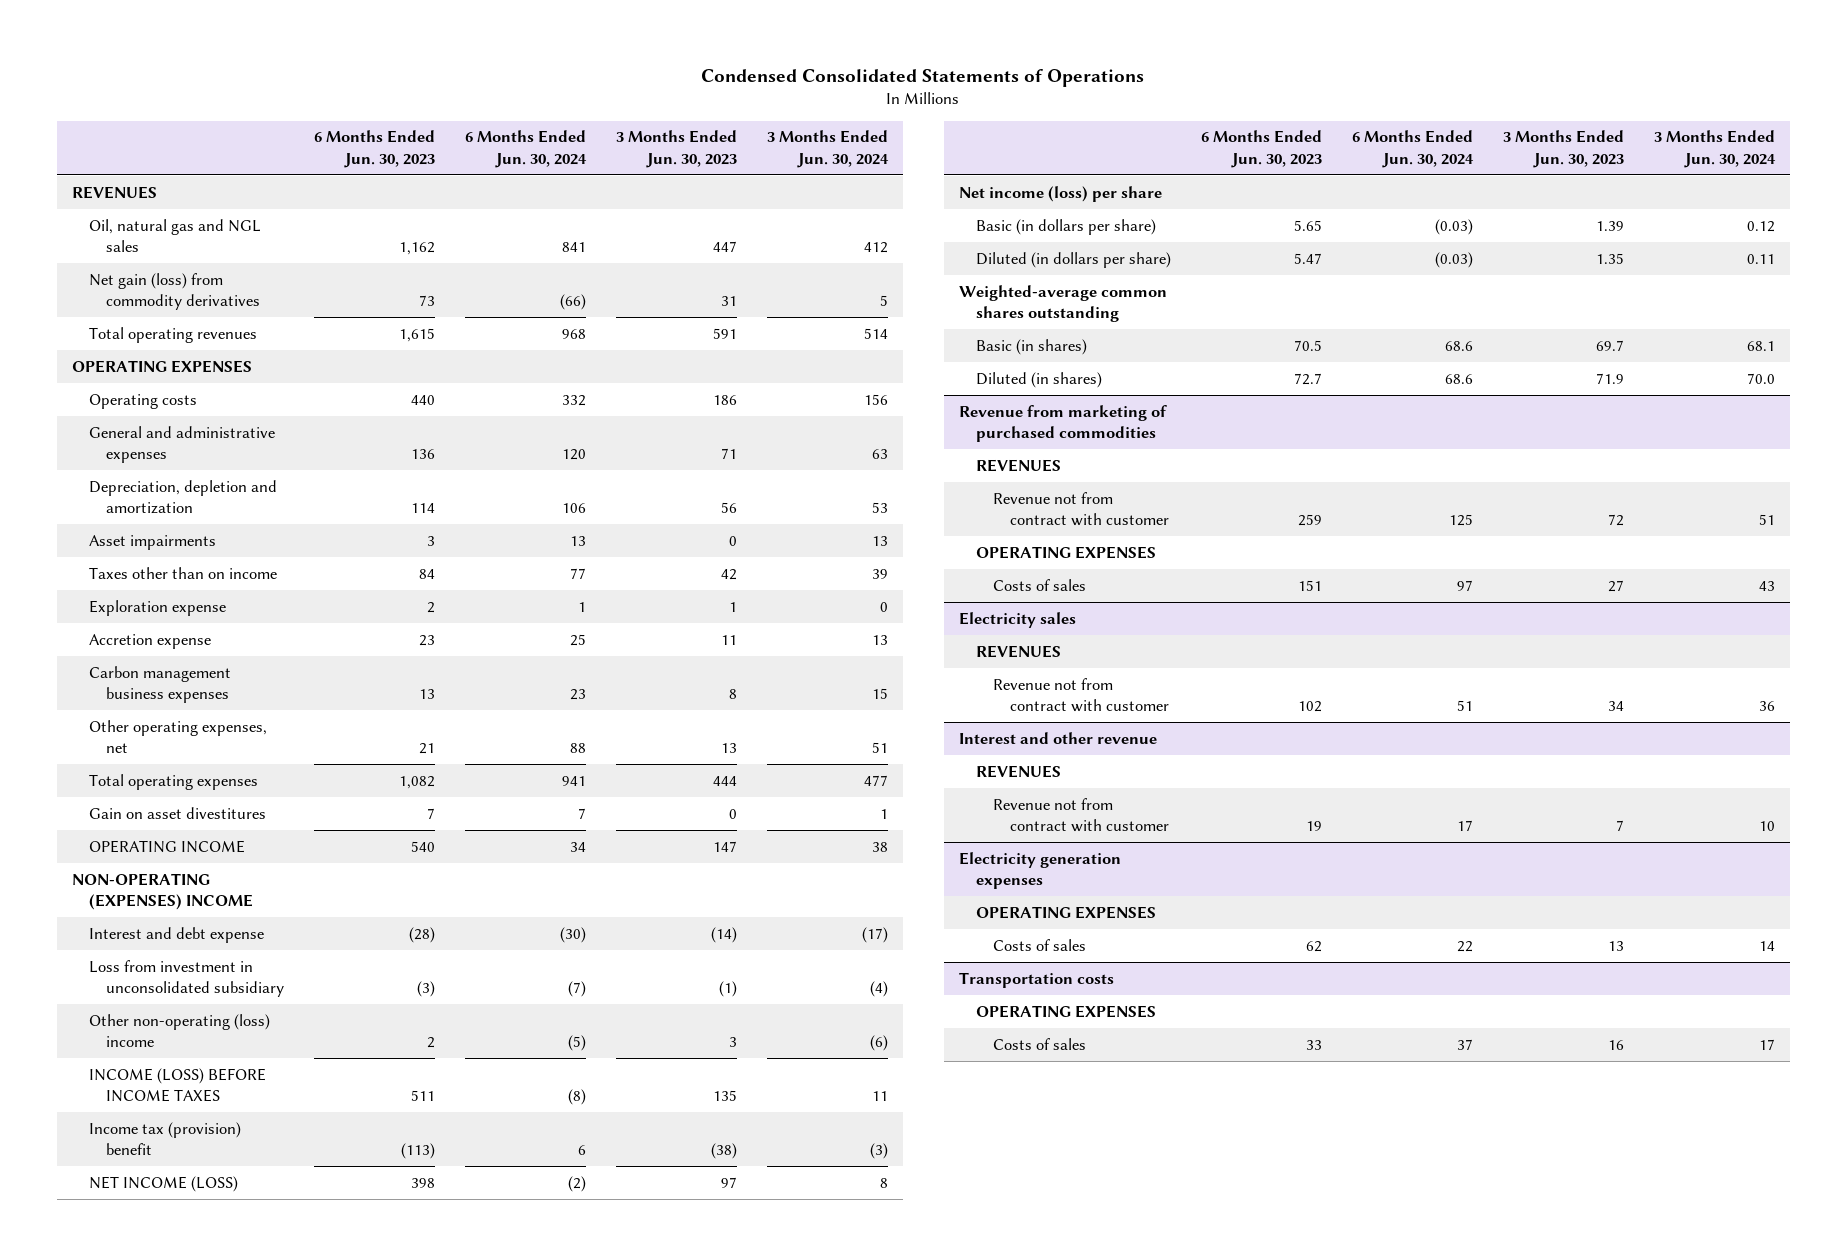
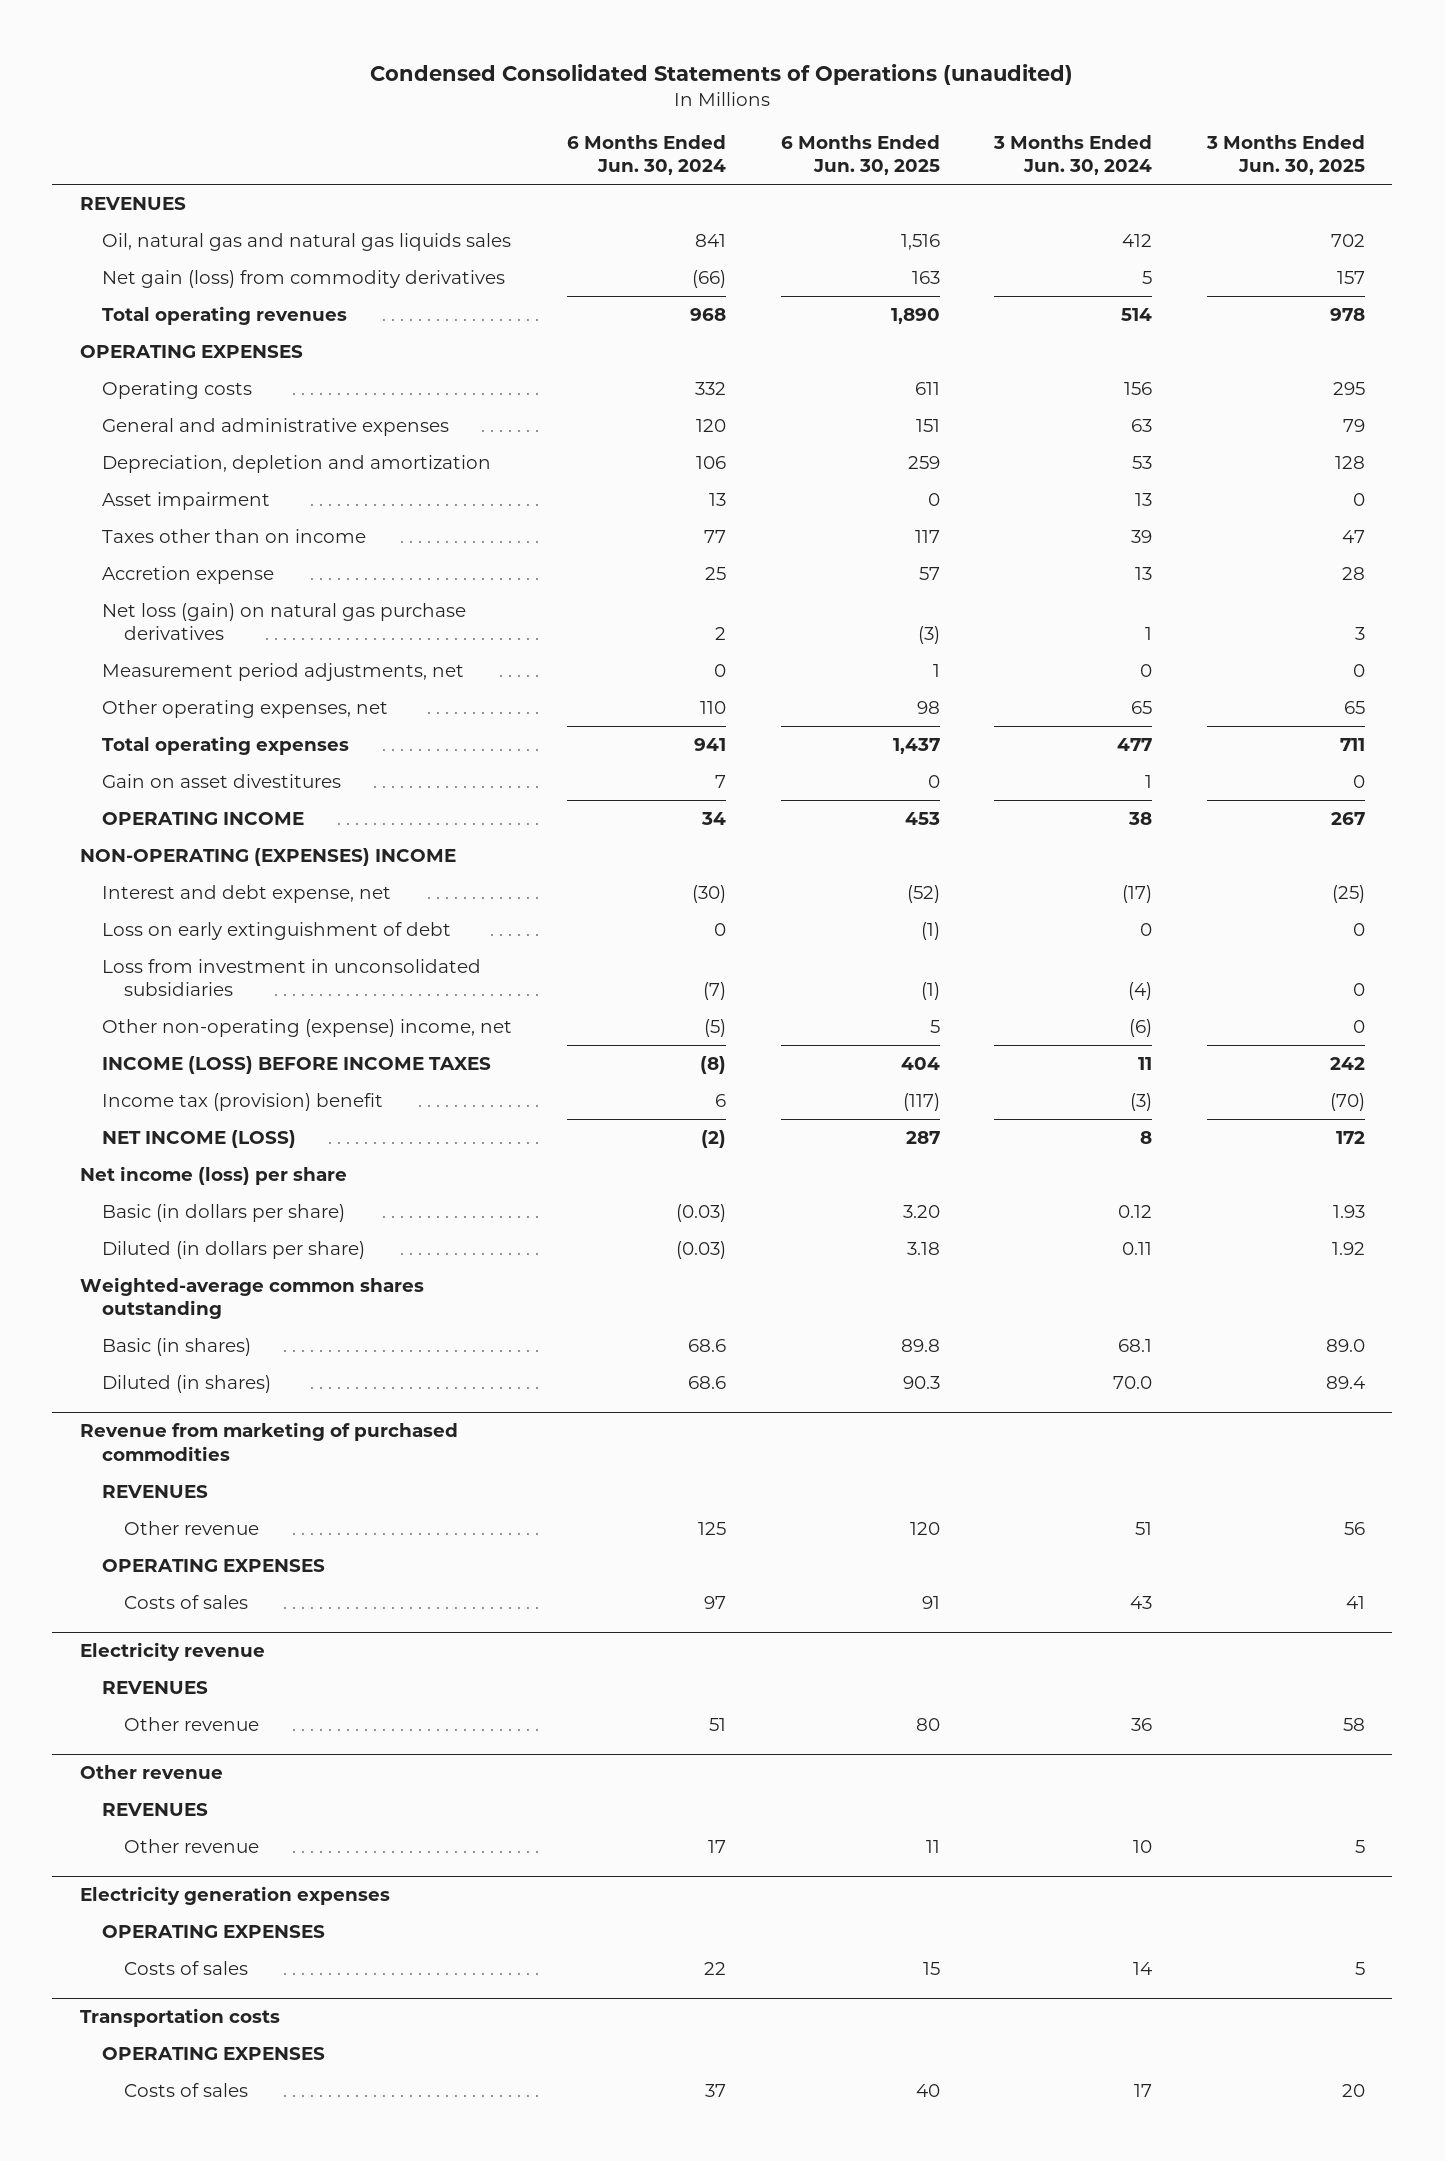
- Condensed Consolidated Statements of Operations
+ Condensed Consolidated Statements of Operations (unaudited)
- | 6 Months Ended Jun. 30, 2023 | 6 Months Ended Jun. 30, 2024 | 3 Months Ended Jun. 30, 2023 | 3 Months Ended Jun. 30, 2024
+ | 6 Months Ended Jun. 30, 2024 | 6 Months Ended Jun. 30, 2025 | 3 Months Ended Jun. 30, 2024 | 3 Months Ended Jun. 30, 2025
- Oil, natural gas and NGL sales | 1,162 | 841 | 447 | 412
+ Oil, natural gas and natural gas liquids sales | 841 | 1,516 | 412 | 702
- Asset impairments | 3 | 13 | 0 | 13
+ Asset impairment | 13 | 0 | 13 | 0
- Exploration expense | 2 | 1 | 1 | 0
- Carbon management business expenses | 13 | 23 | 8 | 15
- Other operating expenses, net | 21 | 88 | 13 | 51
+ Net loss (gain) on natural gas purchase derivatives | 2 | (3) | 1 | 3
+ Measurement period adjustments, net | 0 | 1 | 0 | 0
+ Other operating expenses, net | 110 | 98 | 65 | 65
- Interest and debt expense | (28) | (30) | (14) | (17)
- Loss from investment in unconsolidated subsidiary | (3) | (7) | (1) | (4)
- Other non-operating (loss) income | 2 | (5) | 3 | (6)
+ Interest and debt expense, net | (30) | (52) | (17) | (25)
+ Loss on early extinguishment of debt | 0 | (1) | 0 | 0
+ Loss from investment in unconsolidated subsidiaries | (7) | (1) | (4) | 0
+ Other non-operating (expense) income, net | (5) | 5 | (6) | 0
@ Revenue from marketing of purchased commodities
- Revenue not from contract with customer | 259 | 125 | 72 | 51
+ Other revenue | 125 | 120 | 51 | 56
- Electricity sales
+ Electricity revenue
- Revenue not from contract with customer | 102 | 51 | 34 | 36
- Interest and other revenue
+ Other revenue | 51 | 80 | 36 | 58
+ Other revenue
- Revenue not from contract with customer | 19 | 17 | 7 | 10
+ Other revenue | 17 | 11 | 10 | 5

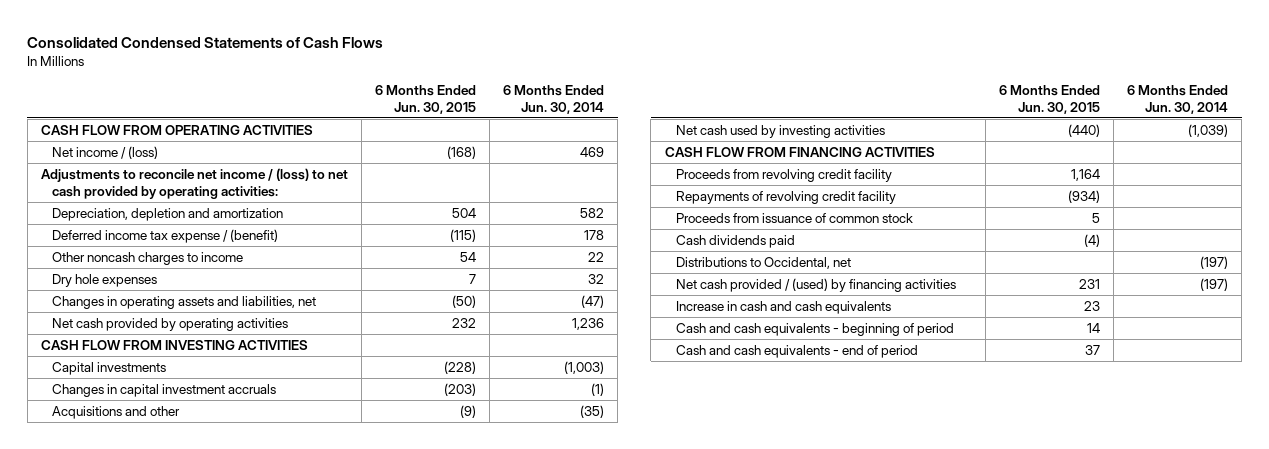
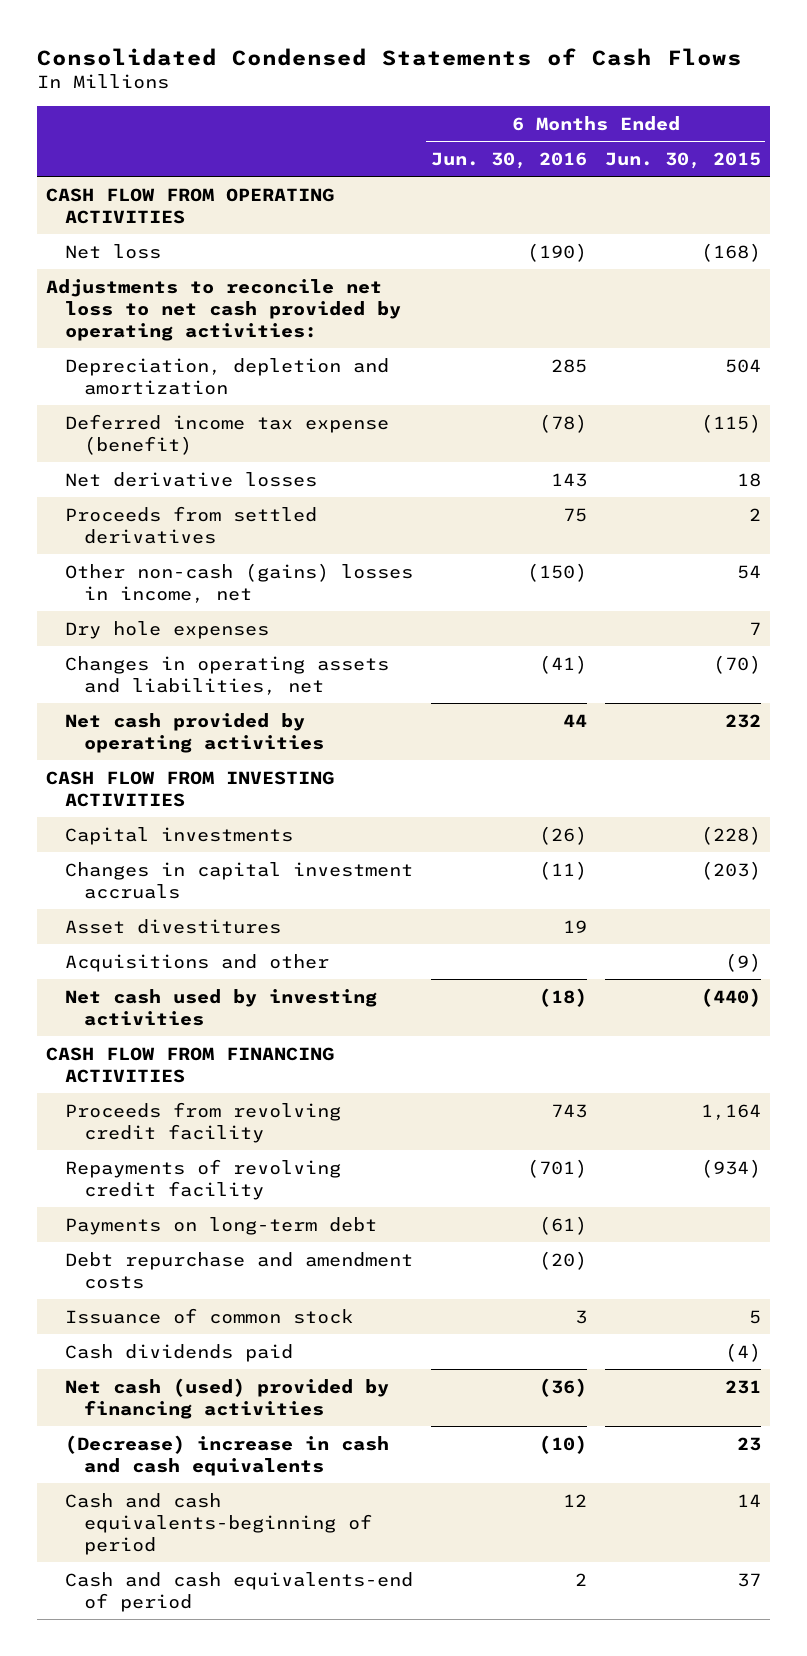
- | 6 Months Ended Jun. 30, 2015 | 6 Months Ended Jun. 30, 2014
+ | 6 Months Ended Jun. 30, 2016 | 6 Months Ended Jun. 30, 2015
- Net income / (loss) | (168) | 469
- Adjustments to reconcile net income / (loss) to net cash provided by operating activities:
+ Net loss | (190) | (168)
+ Adjustments to reconcile net loss to net cash provided by operating activities:
- Deferred income tax expense / (benefit) | (115) | 178
- Other noncash charges to income | 54 | 22
+ Deferred income tax expense (benefit) | (78) | (115)
+ Net derivative losses | 143 | 18
+ Proceeds from settled derivatives | 75 | 2
+ Other non-cash (gains) losses in income, net | (150) | 54
- Changes in operating assets and liabilities, net | (50) | (47)
+ Changes in operating assets and liabilities, net | (41) | (70)
+ Asset divestitures | 19 |
- Proceeds from issuance of common stock | 5 |
+ Payments on long-term debt | (61) |
+ Debt repurchase and amendment costs | (20) |
+ Issuance of common stock | 3 | 5
- Distributions to Occidental, net | | (197)
- Net cash provided / (used) by financing activities | 231 | (197)
- Increase in cash and cash equivalents | 23 |
- Cash and cash equivalents - beginning of period | 14 |
- Cash and cash equivalents - end of period | 37 |
+ Net cash (used) provided by financing activities | (36) | 231
+ (Decrease) increase in cash and cash equivalents | (10) | 23
+ Cash and cash equivalents-beginning of period | 12 | 14
+ Cash and cash equivalents-end of period | 2 | 37

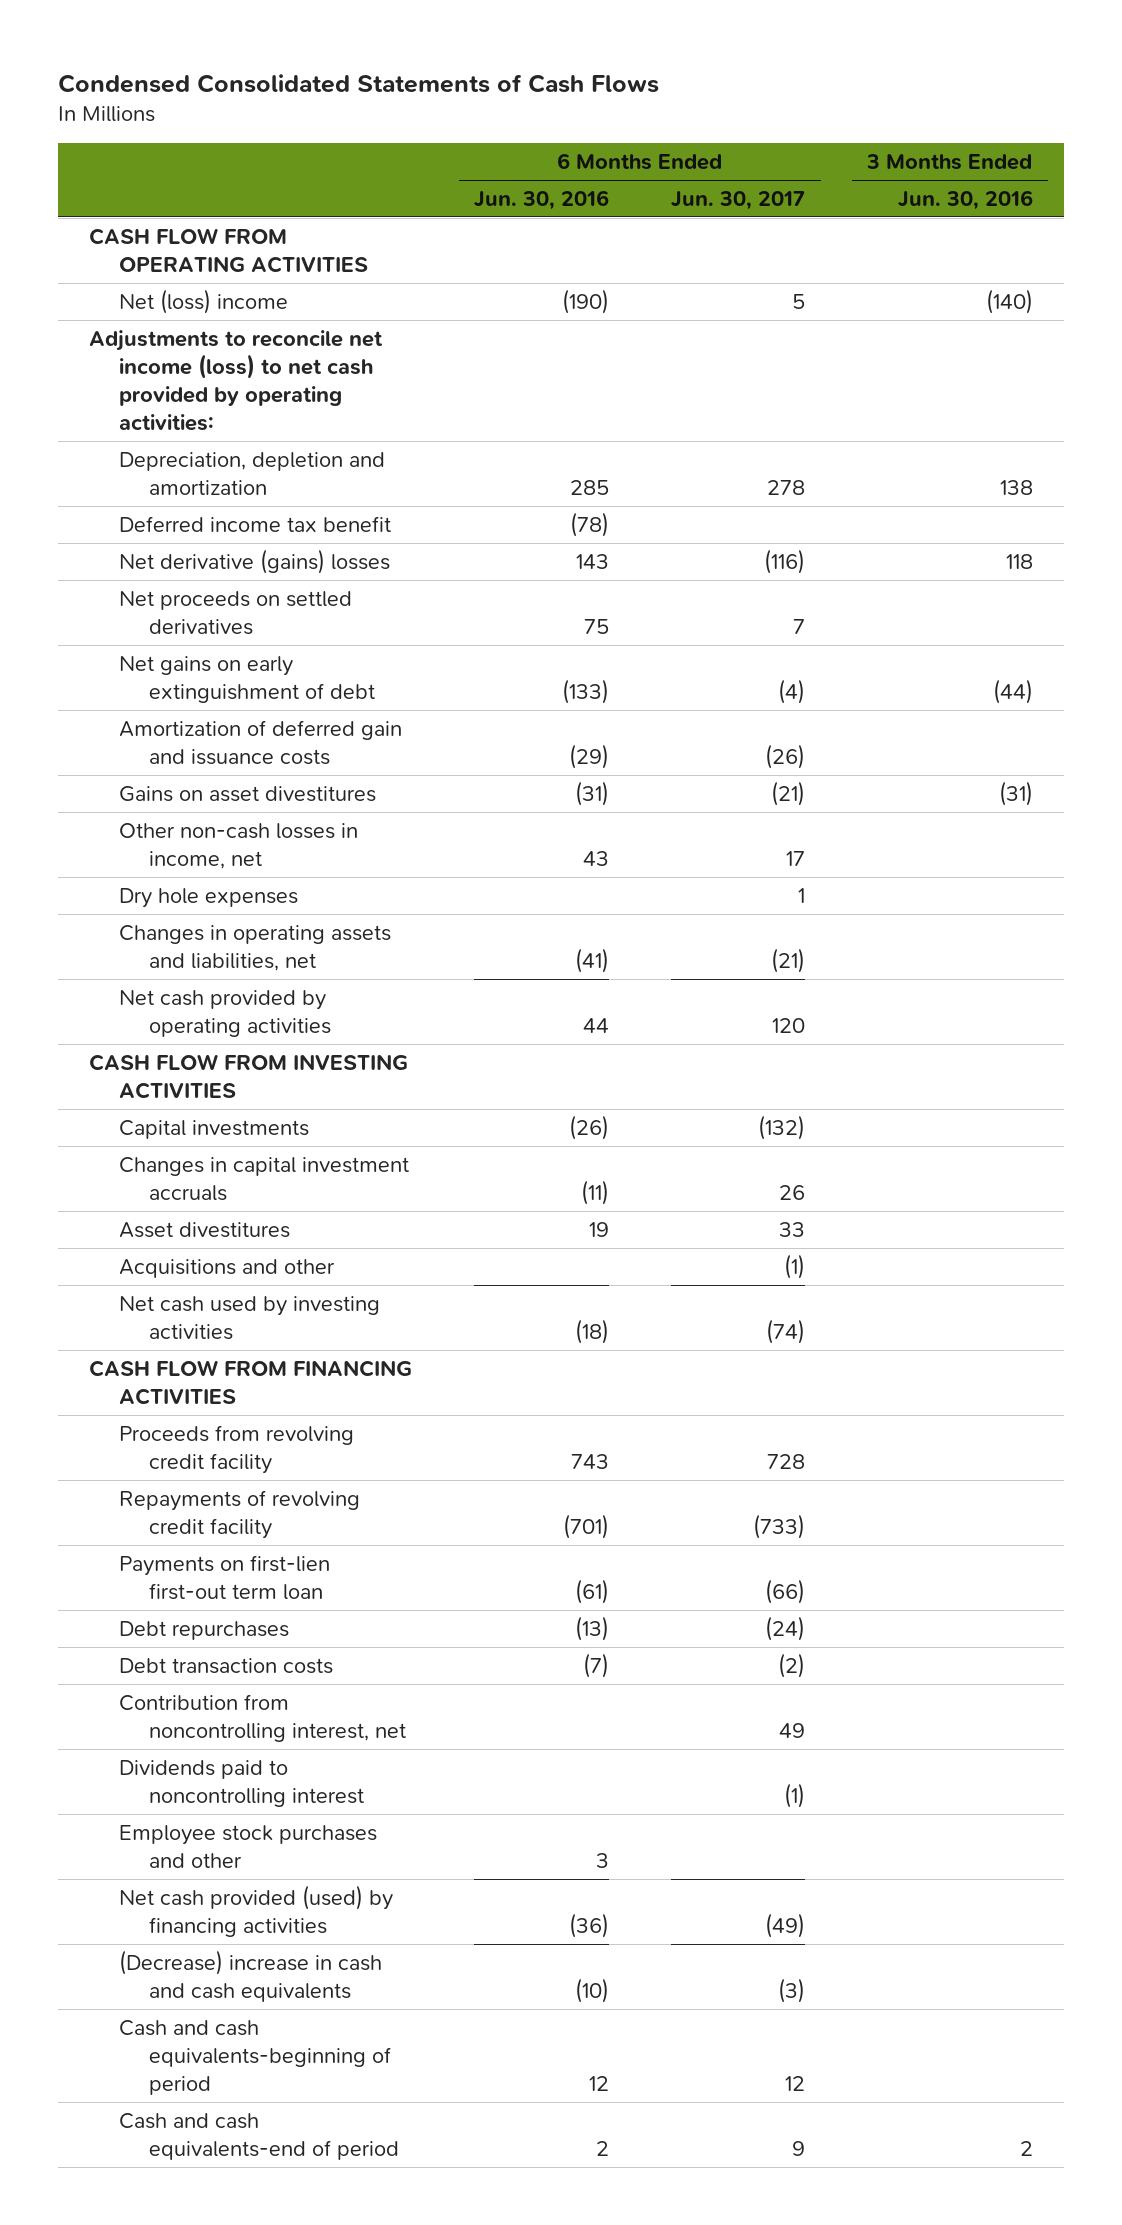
- Consolidated Condensed Statements of Cash Flows
+ Condensed Consolidated Statements of Cash Flows
- | 6 Months Ended Jun. 30, 2016 | 6 Months Ended Jun. 30, 2015
+ | 6 Months Ended Jun. 30, 2016 | 6 Months Ended Jun. 30, 2017 | 3 Months Ended Jun. 30, 2016
- Net loss | (190) | (168)
- Adjustments to reconcile net loss to net cash provided by operating activities:
+ Net (loss) income | (190) | 5 | (140)
+ Adjustments to reconcile net income (loss) to net cash provided by operating activities:
- Deferred income tax expense (benefit) | (78) | (115)
- Net derivative losses | 143 | 18
- Proceeds from settled derivatives | 75 | 2
- Other non-cash (gains) losses in income, net | (150) | 54
+ Deferred income tax benefit | (78) | |
+ Net derivative (gains) losses | 143 | (116) | 118
+ Net proceeds on settled derivatives | 75 | 7 |
+ Net gains on early extinguishment of debt | (133) | (4) | (44)
+ Amortization of deferred gain and issuance costs | (29) | (26) |
+ Gains on asset divestitures | (31) | (21) | (31)
+ Other non-cash losses in income, net | 43 | 17 |
- Payments on long-term debt | (61) |
- Debt repurchase and amendment costs | (20) |
- Issuance of common stock | 3 | 5
- Cash dividends paid | | (4)
- Net cash (used) provided by financing activities | (36) | 231
+ Payments on first-lien first-out term loan | (61) | (66) |
+ Debt repurchases | (13) | (24) |
+ Debt transaction costs | (7) | (2) |
+ Contribution from noncontrolling interest, net | | 49 |
+ Dividends paid to noncontrolling interest | | (1) |
+ Employee stock purchases and other | 3 | |
+ Net cash provided (used) by financing activities | (36) | (49) |

